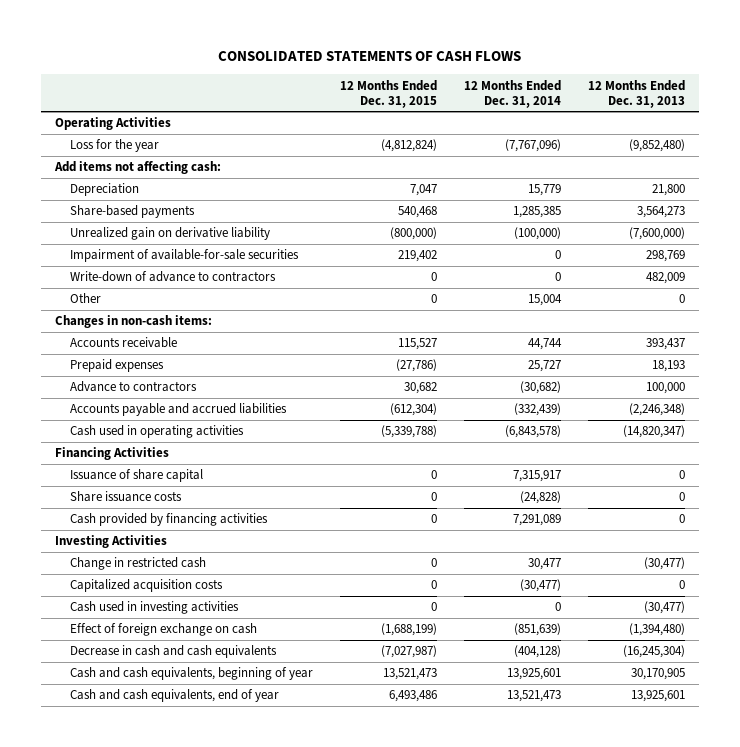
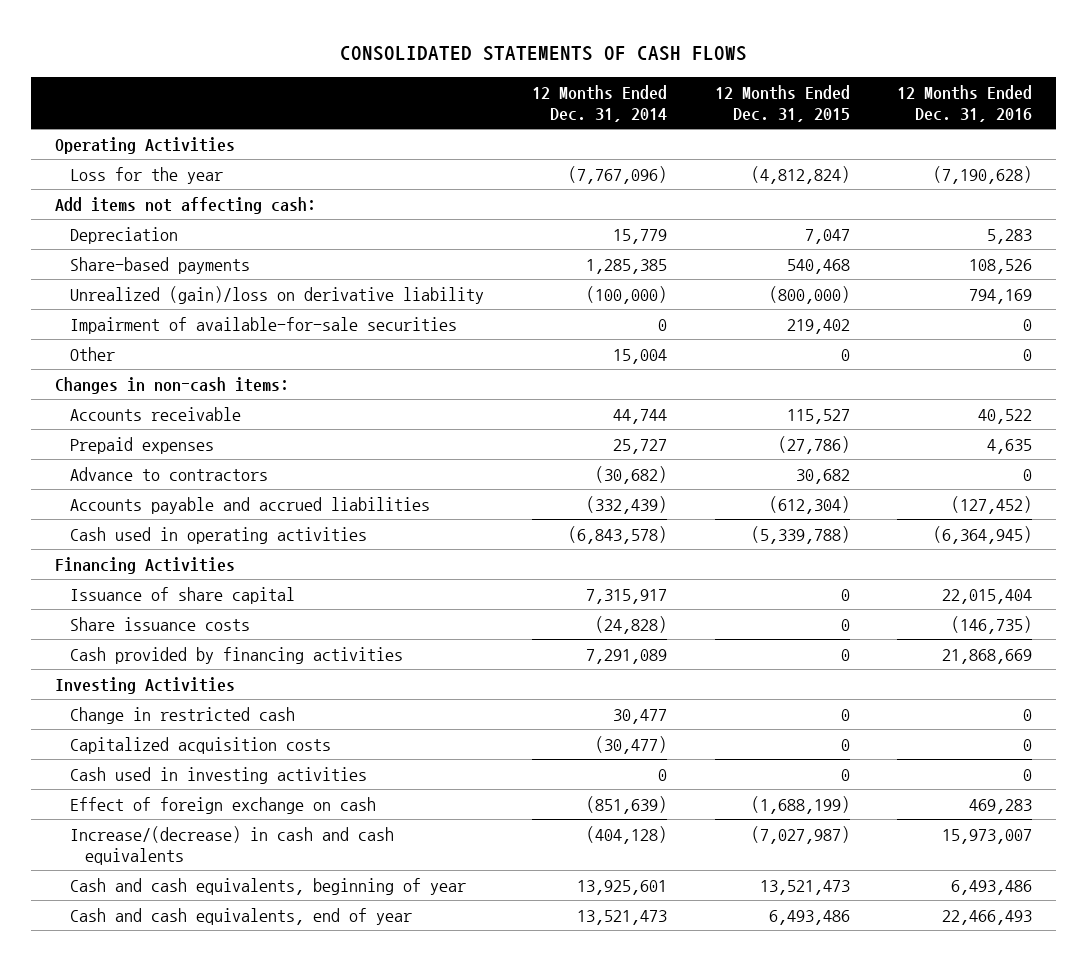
- | 12 Months Ended Dec. 31, 2015 | 12 Months Ended Dec. 31, 2014 | 12 Months Ended Dec. 31, 2013
+ | 12 Months Ended Dec. 31, 2014 | 12 Months Ended Dec. 31, 2015 | 12 Months Ended Dec. 31, 2016
- Unrealized gain on derivative liability | (800,000) | (100,000) | (7,600,000)
+ Unrealized (gain)/loss on derivative liability | (100,000) | (800,000) | 794,169
- Write-down of advance to contractors | 0 | 0 | 482,009
- Decrease in cash and cash equivalents | (7,027,987) | (404,128) | (16,245,304)
+ Increase/(decrease) in cash and cash equivalents | (404,128) | (7,027,987) | 15,973,007

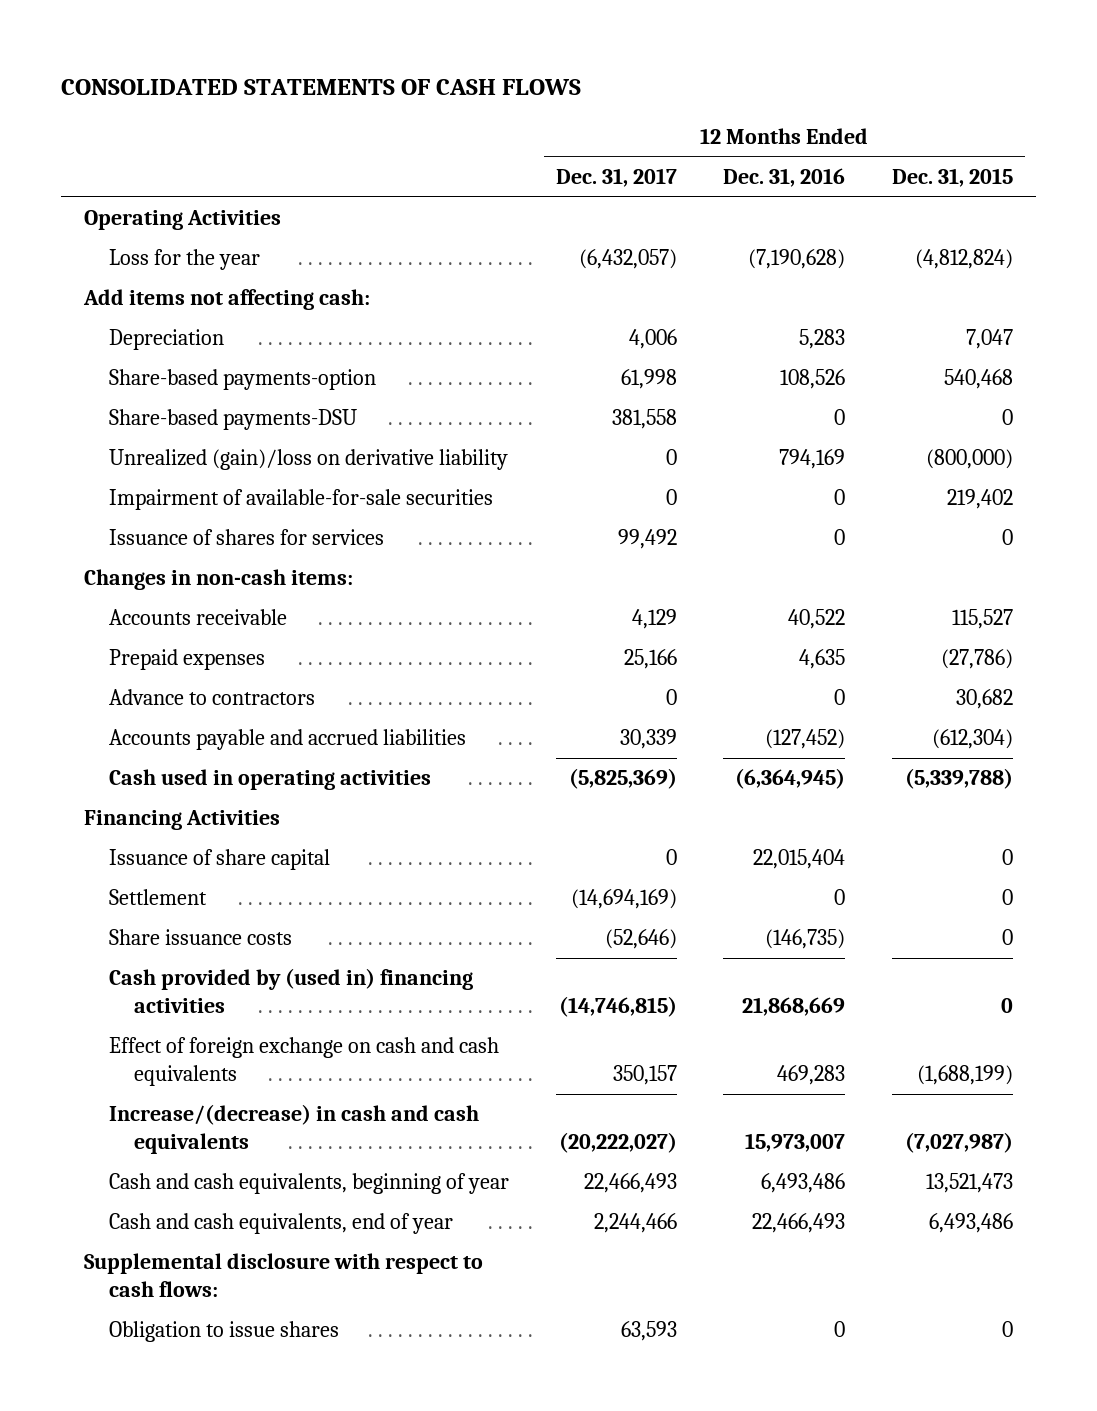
- | 12 Months Ended Dec. 31, 2014 | 12 Months Ended Dec. 31, 2015 | 12 Months Ended Dec. 31, 2016
+ | 12 Months Ended Dec. 31, 2017 | 12 Months Ended Dec. 31, 2016 | 12 Months Ended Dec. 31, 2015
- Share-based payments | 1,285,385 | 540,468 | 108,526
+ Share-based payments-option | 61,998 | 108,526 | 540,468
+ Share-based payments-DSU | 381,558 | 0 | 0
- Other | 15,004 | 0 | 0
+ Issuance of shares for services | 99,492 | 0 | 0
+ Settlement | (14,694,169) | 0 | 0
- Cash provided by financing activities | 7,291,089 | 0 | 21,868,669
- Investing Activities
- Change in restricted cash | 30,477 | 0 | 0
- Capitalized acquisition costs | (30,477) | 0 | 0
- Cash used in investing activities | 0 | 0 | 0
- Effect of foreign exchange on cash | (851,639) | (1,688,199) | 469,283
+ Cash provided by (used in) financing activities | (14,746,815) | 21,868,669 | 0
+ Effect of foreign exchange on cash and cash equivalents | 350,157 | 469,283 | (1,688,199)
+ Supplemental disclosure with respect to cash flows:
+ Obligation to issue shares | 63,593 | 0 | 0

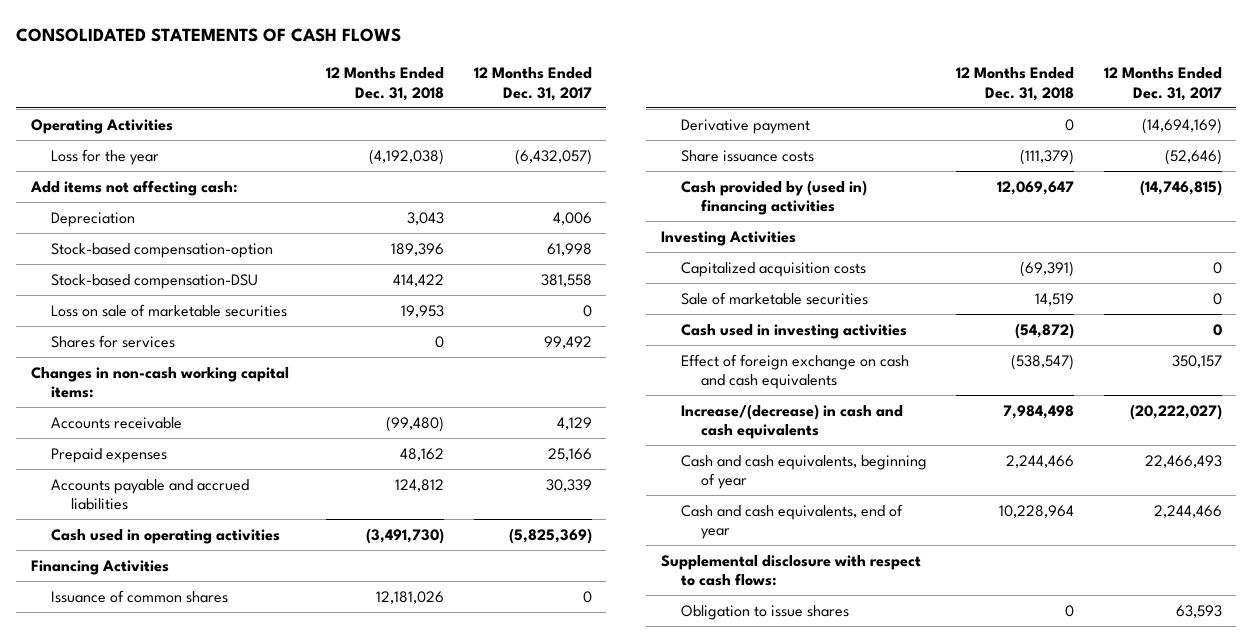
- | 12 Months Ended Dec. 31, 2017 | 12 Months Ended Dec. 31, 2016 | 12 Months Ended Dec. 31, 2015
+ | 12 Months Ended Dec. 31, 2018 | 12 Months Ended Dec. 31, 2017
- Share-based payments-option | 61,998 | 108,526 | 540,468
- Share-based payments-DSU | 381,558 | 0 | 0
- Unrealized (gain)/loss on derivative liability | 0 | 794,169 | (800,000)
- Impairment of available-for-sale securities | 0 | 0 | 219,402
- Issuance of shares for services | 99,492 | 0 | 0
- Changes in non-cash items:
+ Stock-based compensation-option | 189,396 | 61,998
+ Stock-based compensation-DSU | 414,422 | 381,558
+ Loss on sale of marketable securities | 19,953 | 0
+ Shares for services | 0 | 99,492
+ Changes in non-cash working capital items:
- Advance to contractors | 0 | 0 | 30,682
- Issuance of share capital | 0 | 22,015,404 | 0
- Settlement | (14,694,169) | 0 | 0
+ Issuance of common shares | 12,181,026 | 0
+ Derivative payment | 0 | (14,694,169)
+ Investing Activities
+ Capitalized acquisition costs | (69,391) | 0
+ Sale of marketable securities | 14,519 | 0
+ Cash used in investing activities | (54,872) | 0

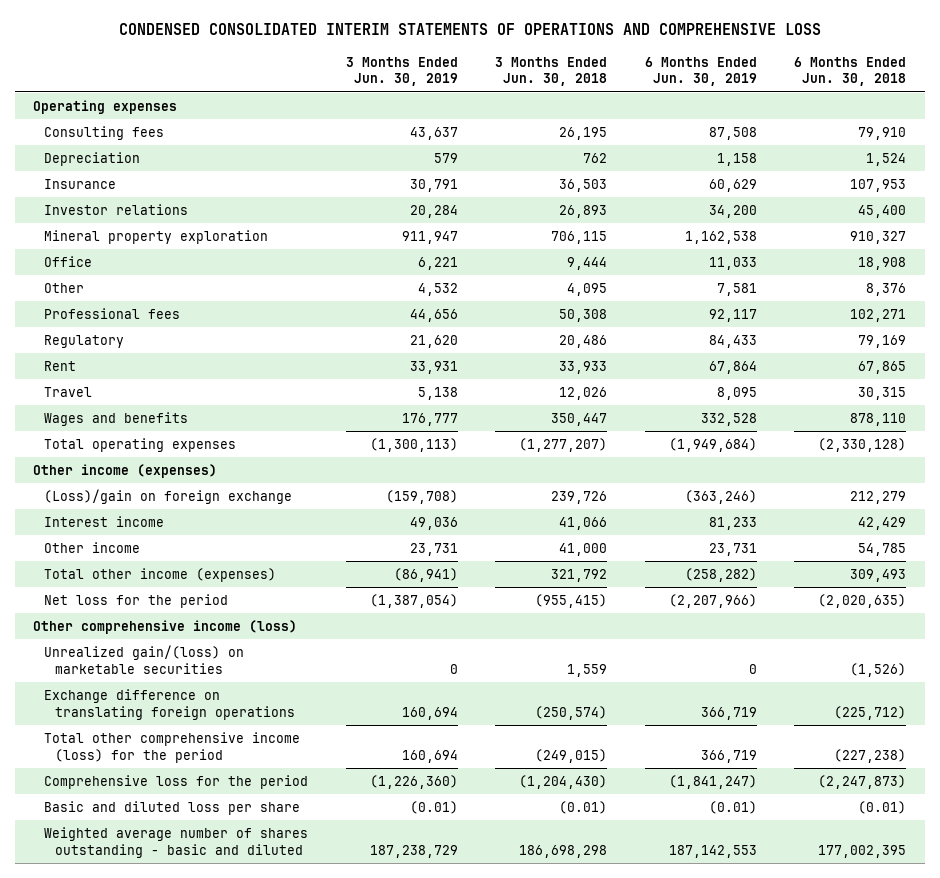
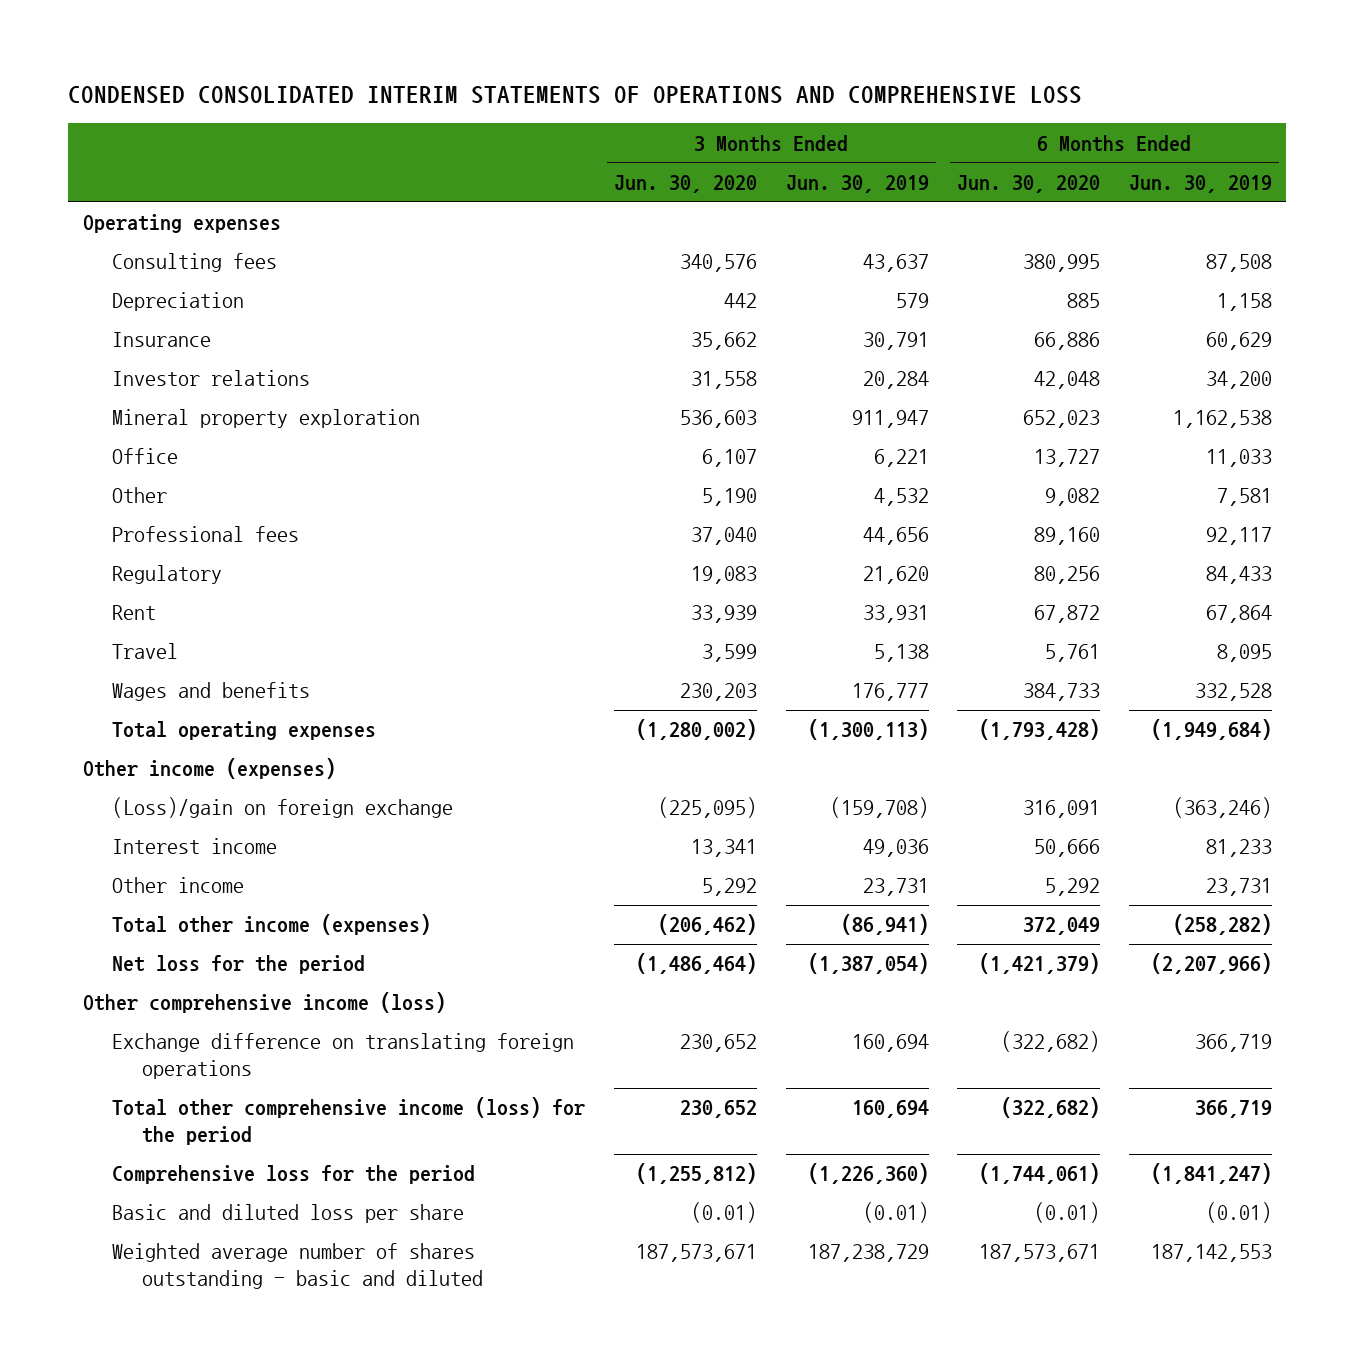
- | 3 Months Ended Jun. 30, 2019 | 3 Months Ended Jun. 30, 2018 | 6 Months Ended Jun. 30, 2019 | 6 Months Ended Jun. 30, 2018
+ | 3 Months Ended Jun. 30, 2020 | 3 Months Ended Jun. 30, 2019 | 6 Months Ended Jun. 30, 2020 | 6 Months Ended Jun. 30, 2019
- Unrealized gain/(loss) on marketable securities | 0 | 1,559 | 0 | (1,526)

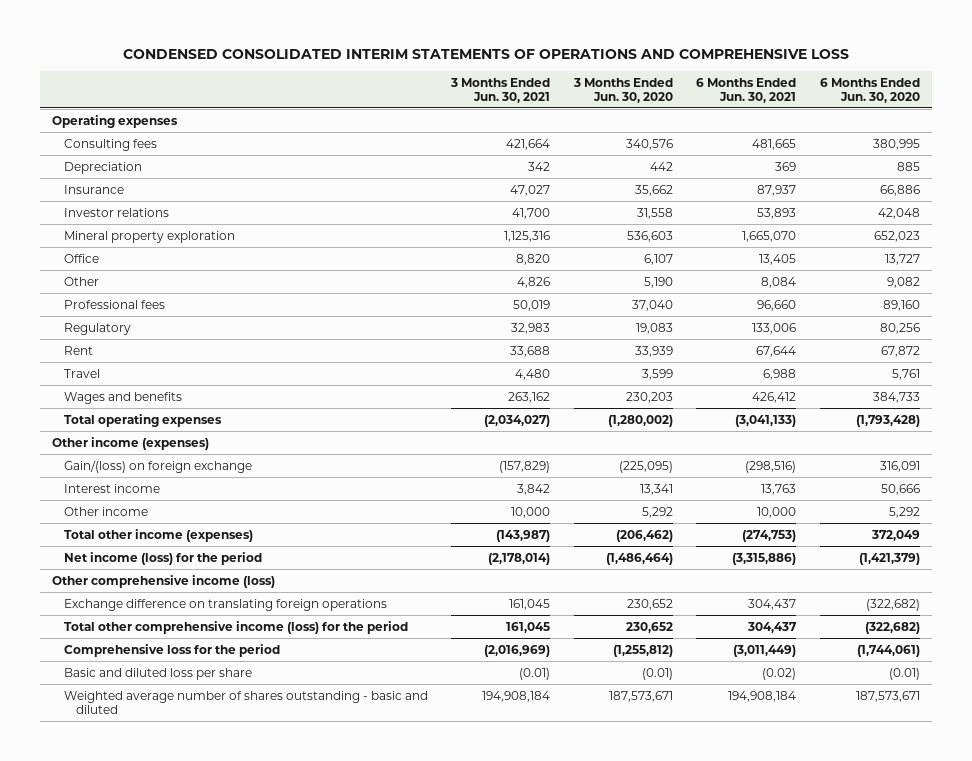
- | 3 Months Ended Jun. 30, 2020 | 3 Months Ended Jun. 30, 2019 | 6 Months Ended Jun. 30, 2020 | 6 Months Ended Jun. 30, 2019
+ | 3 Months Ended Jun. 30, 2021 | 3 Months Ended Jun. 30, 2020 | 6 Months Ended Jun. 30, 2021 | 6 Months Ended Jun. 30, 2020
- (Loss)/gain on foreign exchange | (225,095) | (159,708) | 316,091 | (363,246)
+ Gain/(loss) on foreign exchange | (157,829) | (225,095) | (298,516) | 316,091
- Net loss for the period | (1,486,464) | (1,387,054) | (1,421,379) | (2,207,966)
+ Net income (loss) for the period | (2,178,014) | (1,486,464) | (3,315,886) | (1,421,379)

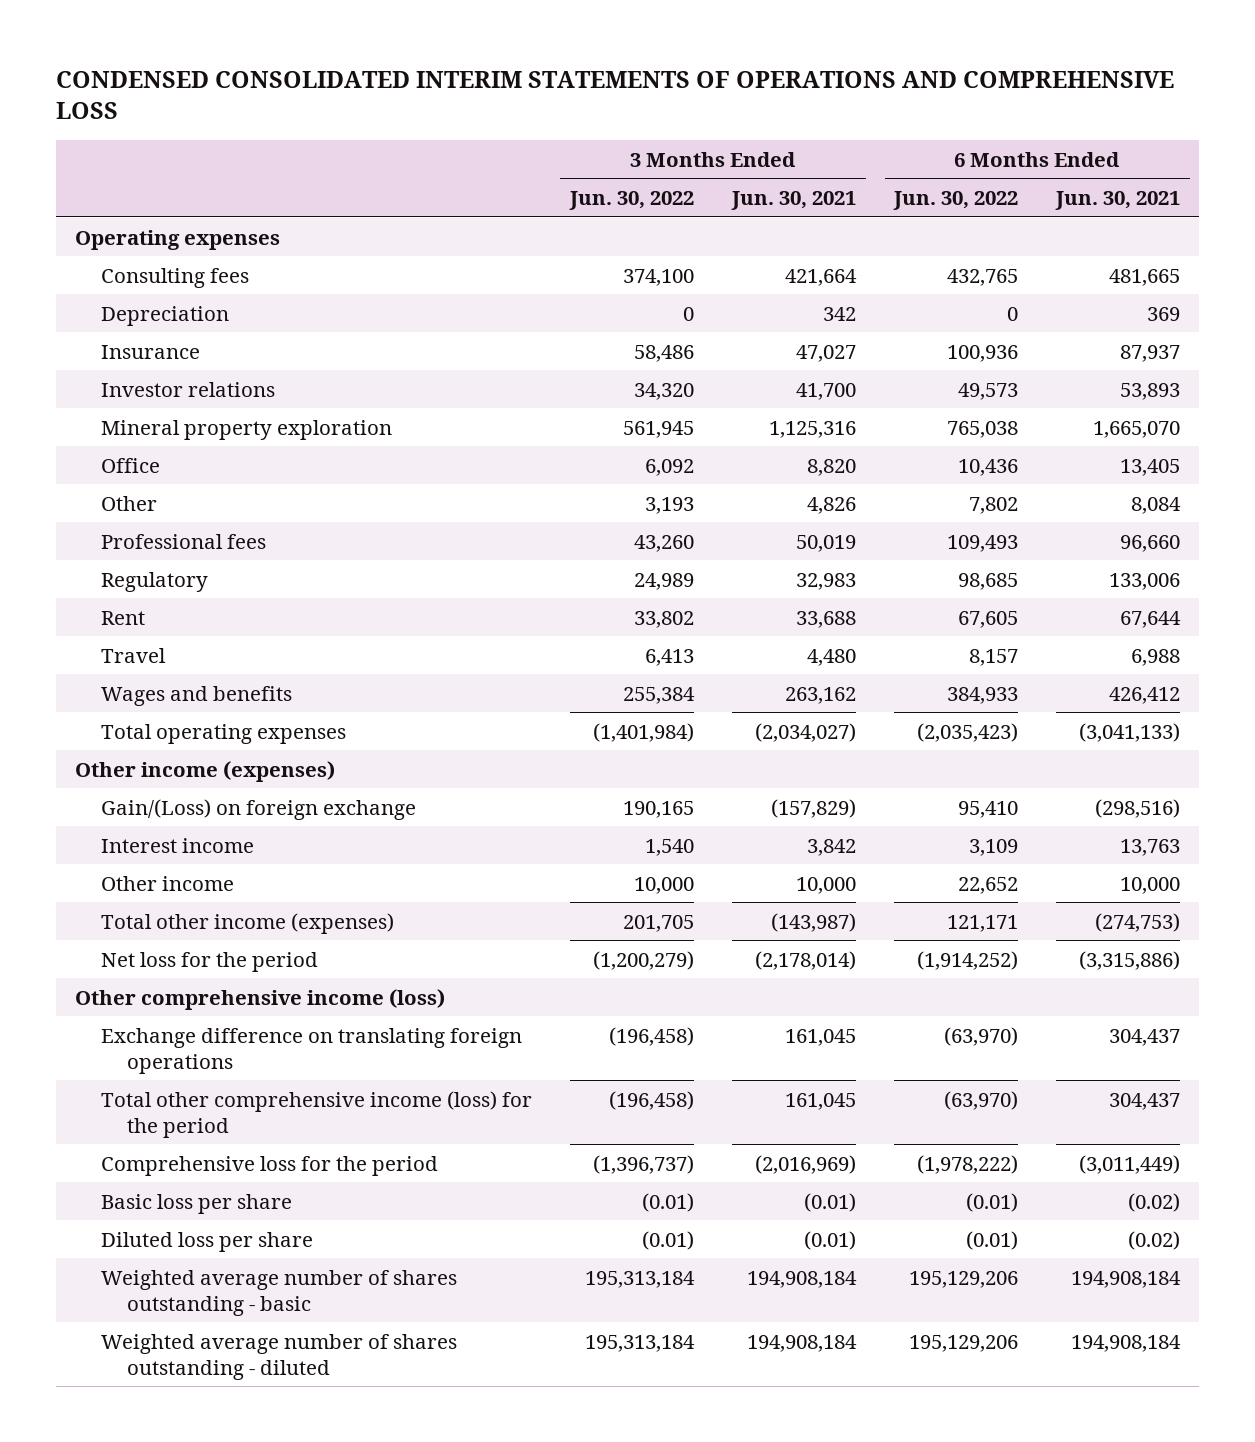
- | 3 Months Ended Jun. 30, 2021 | 3 Months Ended Jun. 30, 2020 | 6 Months Ended Jun. 30, 2021 | 6 Months Ended Jun. 30, 2020
+ | 3 Months Ended Jun. 30, 2022 | 3 Months Ended Jun. 30, 2021 | 6 Months Ended Jun. 30, 2022 | 6 Months Ended Jun. 30, 2021
- Gain/(loss) on foreign exchange | (157,829) | (225,095) | (298,516) | 316,091
+ Gain/(Loss) on foreign exchange | 190,165 | (157,829) | 95,410 | (298,516)
- Net income (loss) for the period | (2,178,014) | (1,486,464) | (3,315,886) | (1,421,379)
+ Net loss for the period | (1,200,279) | (2,178,014) | (1,914,252) | (3,315,886)
- Basic and diluted loss per share | (0.01) | (0.01) | (0.02) | (0.01)
- Weighted average number of shares outstanding - basic and diluted | 194,908,184 | 187,573,671 | 194,908,184 | 187,573,671
+ Basic loss per share | (0.01) | (0.01) | (0.01) | (0.02)
+ Diluted loss per share | (0.01) | (0.01) | (0.01) | (0.02)
+ Weighted average number of shares outstanding - basic | 195,313,184 | 194,908,184 | 195,129,206 | 194,908,184
+ Weighted average number of shares outstanding - diluted | 195,313,184 | 194,908,184 | 195,129,206 | 194,908,184

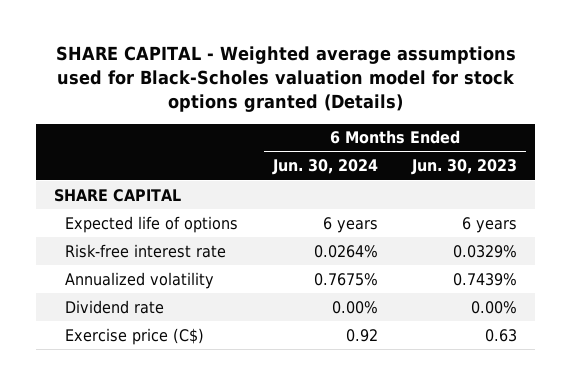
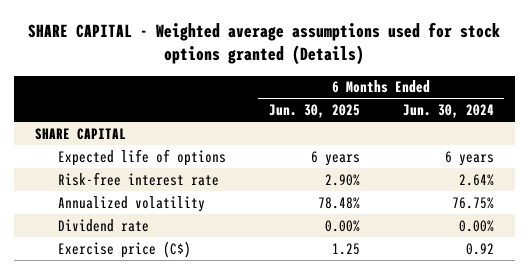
- SHARE CAPITAL - Weighted average assumptions used for Black-Scholes valuation model for stock options granted (Details)
+ SHARE CAPITAL - Weighted average assumptions used for stock options granted (Details)
- | 6 Months Ended Jun. 30, 2024 | 6 Months Ended Jun. 30, 2023
+ | 6 Months Ended Jun. 30, 2025 | 6 Months Ended Jun. 30, 2024
- Risk-free interest rate | 0.0264% | 0.0329%
- Annualized volatility | 0.7675% | 0.7439%
+ Risk-free interest rate | 2.90% | 2.64%
+ Annualized volatility | 78.48% | 76.75%

